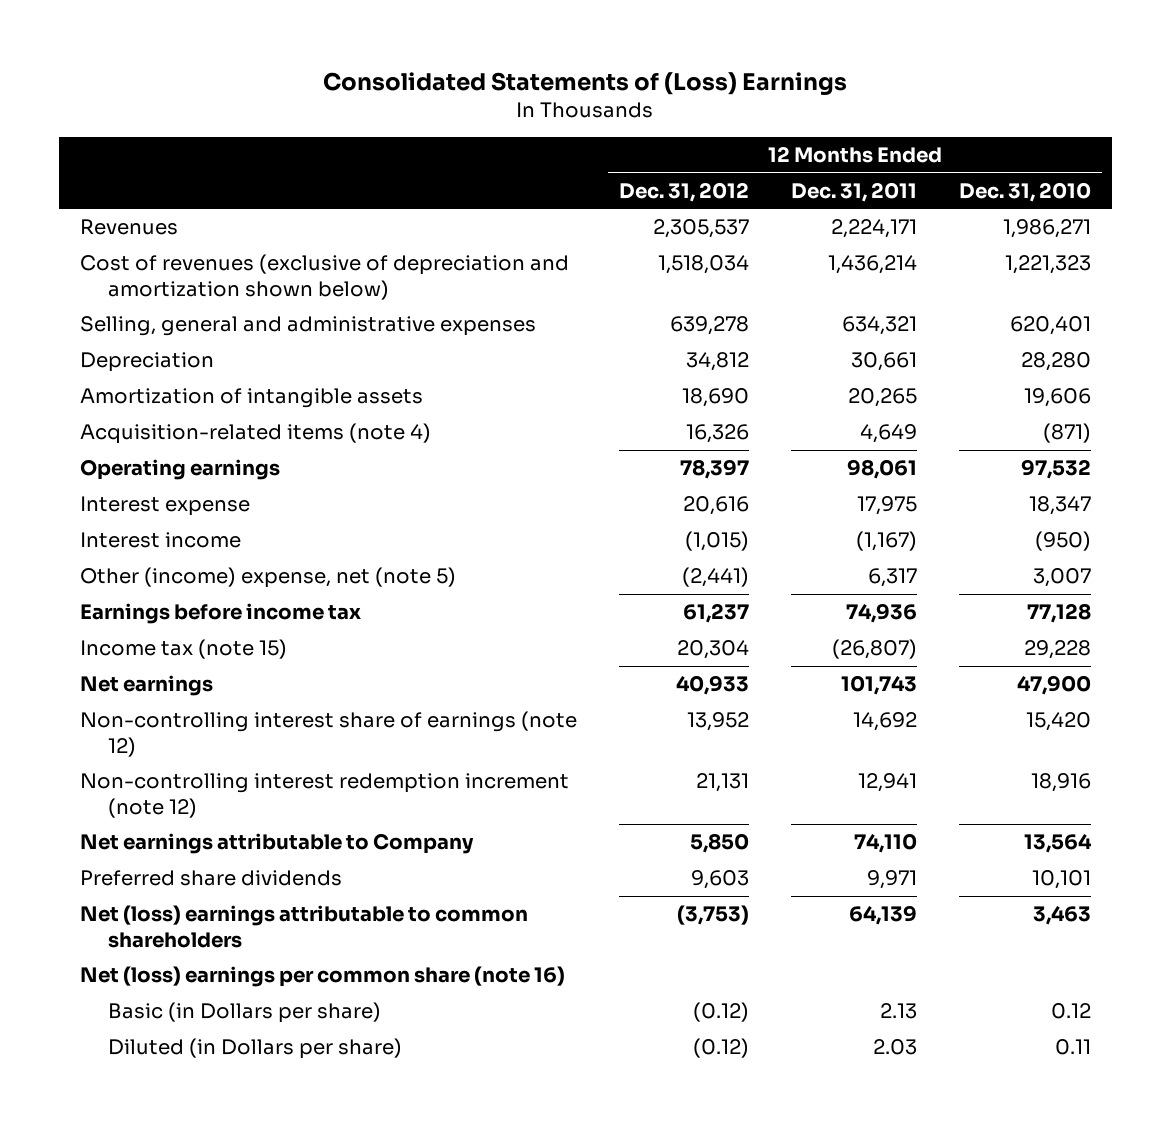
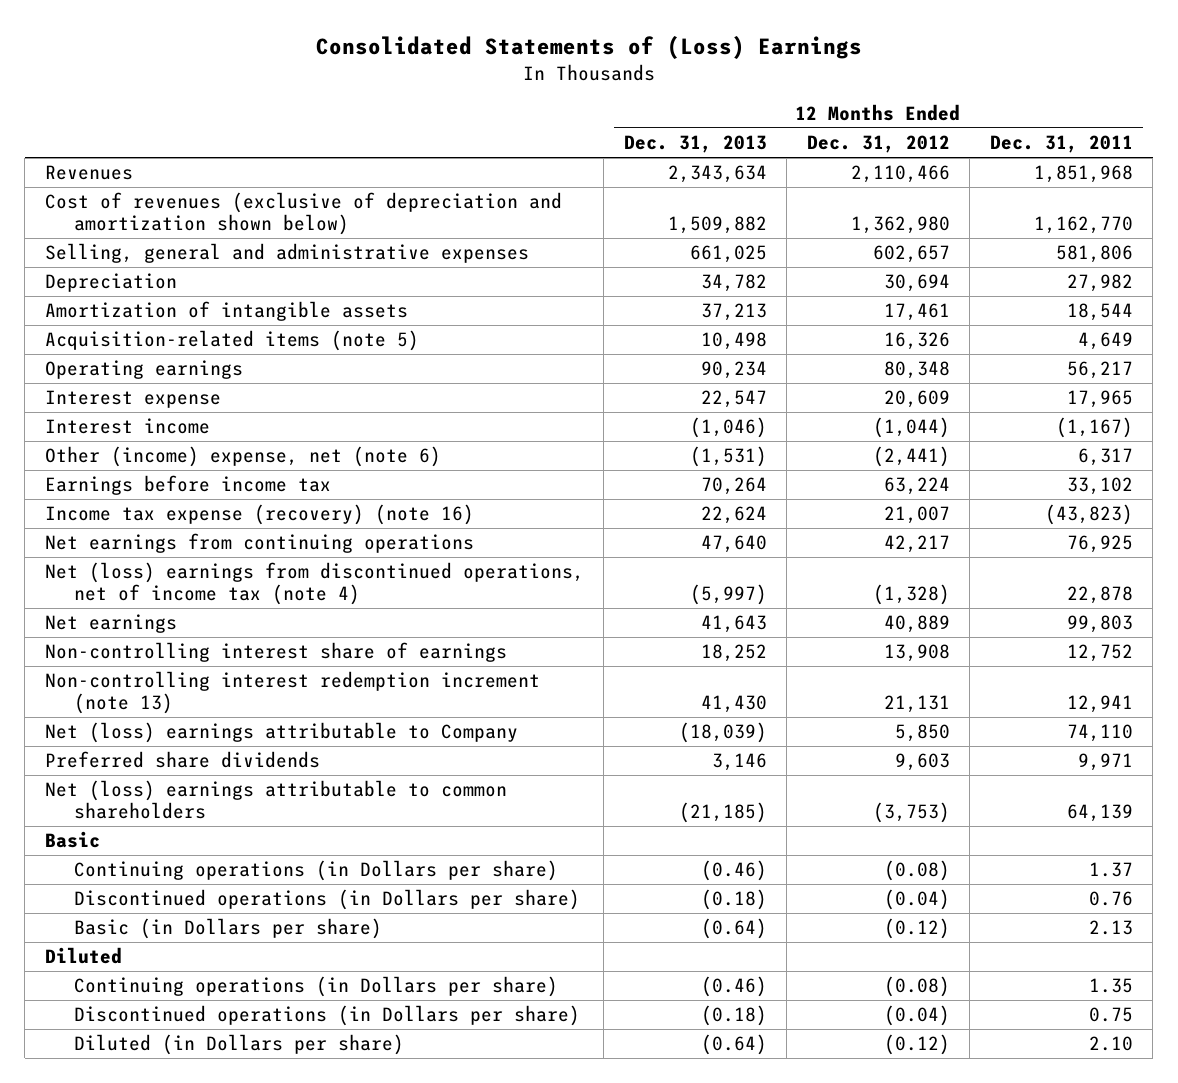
- | 12 Months Ended Dec. 31, 2012 | 12 Months Ended Dec. 31, 2011 | 12 Months Ended Dec. 31, 2010
+ | 12 Months Ended Dec. 31, 2013 | 12 Months Ended Dec. 31, 2012 | 12 Months Ended Dec. 31, 2011
- Revenues | 2,305,537 | 2,224,171 | 1,986,271
- Cost of revenues (exclusive of depreciation and amortization shown below) | 1,518,034 | 1,436,214 | 1,221,323
- Selling, general and administrative expenses | 639,278 | 634,321 | 620,401
- Depreciation | 34,812 | 30,661 | 28,280
- Amortization of intangible assets | 18,690 | 20,265 | 19,606
- Acquisition-related items (note 4) | 16,326 | 4,649 | (871)
- Operating earnings | 78,397 | 98,061 | 97,532
- Interest expense | 20,616 | 17,975 | 18,347
- Interest income | (1,015) | (1,167) | (950)
- Other (income) expense, net (note 5) | (2,441) | 6,317 | 3,007
- Earnings before income tax | 61,237 | 74,936 | 77,128
- Income tax (note 15) | 20,304 | (26,807) | 29,228
- Net earnings | 40,933 | 101,743 | 47,900
- Non-controlling interest share of earnings (note 12) | 13,952 | 14,692 | 15,420
- Non-controlling interest redemption increment (note 12) | 21,131 | 12,941 | 18,916
- Net earnings attributable to Company | 5,850 | 74,110 | 13,564
+ Revenues | 2,343,634 | 2,110,466 | 1,851,968
+ Cost of revenues (exclusive of depreciation and amortization shown below) | 1,509,882 | 1,362,980 | 1,162,770
+ Selling, general and administrative expenses | 661,025 | 602,657 | 581,806
+ Depreciation | 34,782 | 30,694 | 27,982
+ Amortization of intangible assets | 37,213 | 17,461 | 18,544
+ Acquisition-related items (note 5) | 10,498 | 16,326 | 4,649
+ Operating earnings | 90,234 | 80,348 | 56,217
+ Interest expense | 22,547 | 20,609 | 17,965
+ Interest income | (1,046) | (1,044) | (1,167)
+ Other (income) expense, net (note 6) | (1,531) | (2,441) | 6,317
+ Earnings before income tax | 70,264 | 63,224 | 33,102
+ Income tax expense (recovery) (note 16) | 22,624 | 21,007 | (43,823)
+ Net earnings from continuing operations | 47,640 | 42,217 | 76,925
+ Net (loss) earnings from discontinued operations, net of income tax (note 4) | (5,997) | (1,328) | 22,878
+ Net earnings | 41,643 | 40,889 | 99,803
+ Non-controlling interest share of earnings | 18,252 | 13,908 | 12,752
+ Non-controlling interest redemption increment (note 13) | 41,430 | 21,131 | 12,941
+ Net (loss) earnings attributable to Company | (18,039) | 5,850 | 74,110
- Net (loss) earnings per common share (note 16)
+ Basic
+ Continuing operations (in Dollars per share) | (0.46) | (0.08) | 1.37
+ Discontinued operations (in Dollars per share) | (0.18) | (0.04) | 0.76
- Diluted (in Dollars per share) | (0.12) | 2.03 | 0.11
+ Diluted
+ Continuing operations (in Dollars per share) | (0.46) | (0.08) | 1.35
+ Discontinued operations (in Dollars per share) | (0.18) | (0.04) | 0.75
+ Diluted (in Dollars per share) | (0.64) | (0.12) | 2.10

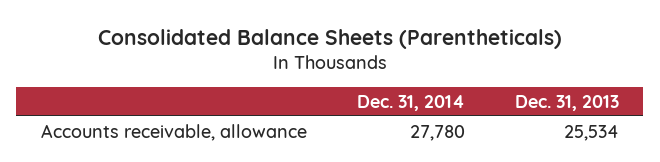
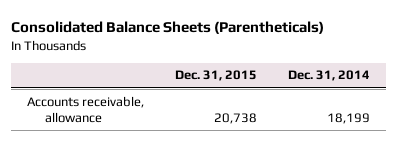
- | Dec. 31, 2014 | Dec. 31, 2013
+ | Dec. 31, 2015 | Dec. 31, 2014
- Accounts receivable, allowance | 27,780 | 25,534
+ Accounts receivable, allowance | 20,738 | 18,199

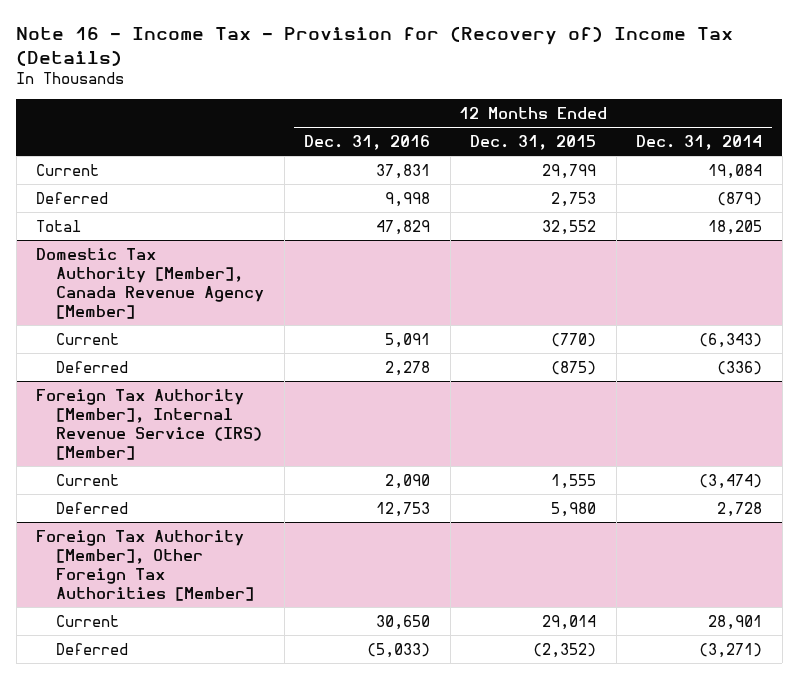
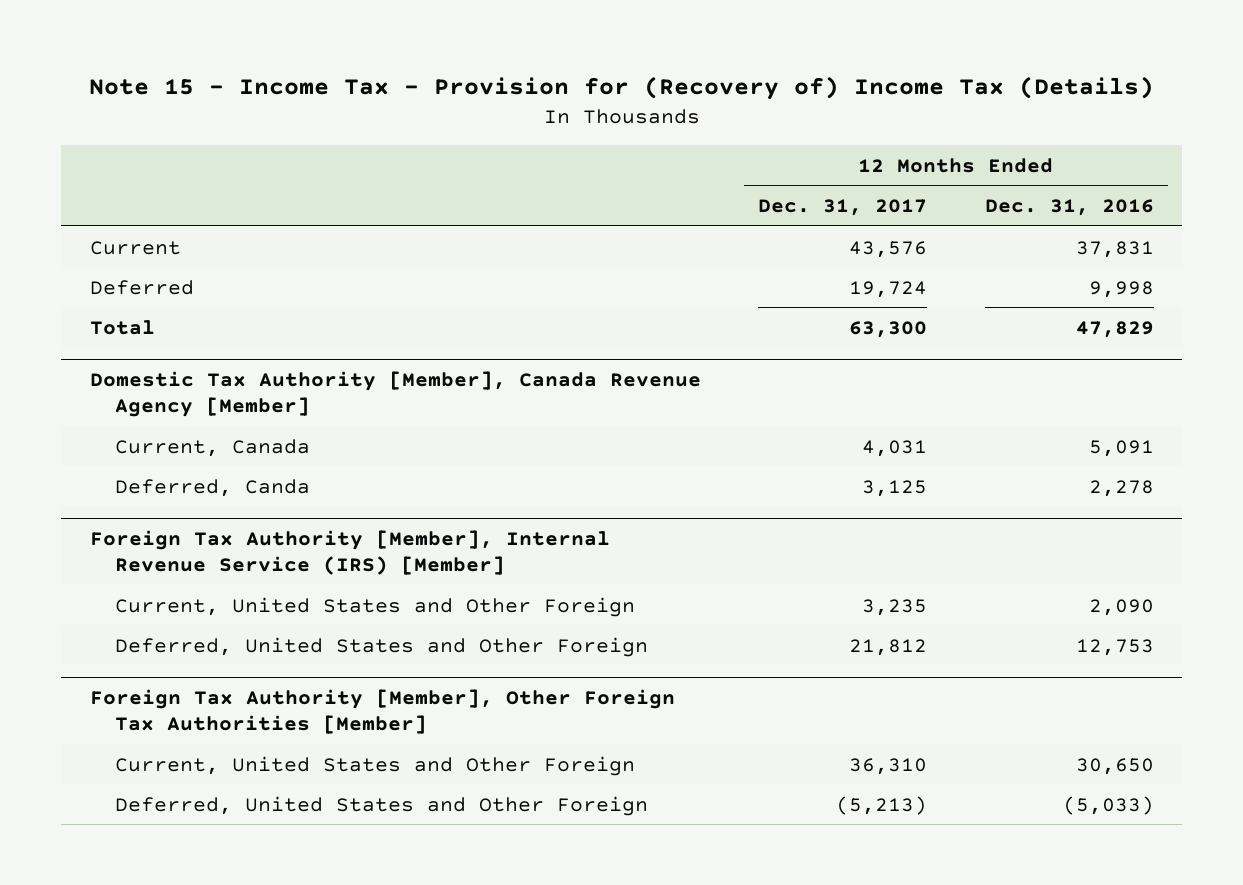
- Note 16 - Income Tax - Provision for (Recovery of) Income Tax (Details)
+ Note 15 - Income Tax - Provision for (Recovery of) Income Tax (Details)
- | 12 Months Ended Dec. 31, 2016 | 12 Months Ended Dec. 31, 2015 | 12 Months Ended Dec. 31, 2014
+ | 12 Months Ended Dec. 31, 2017 | 12 Months Ended Dec. 31, 2016
@ Domestic Tax Authority [Member], Canada Revenue Agency [Member]
- Current | 5,091 | (770) | (6,343)
- Deferred | 2,278 | (875) | (336)
+ Current, Canada | 4,031 | 5,091
+ Deferred, Canda | 3,125 | 2,278
@ Foreign Tax Authority [Member], Internal Revenue Service (IRS) [Member]
- Current | 2,090 | 1,555 | (3,474)
- Deferred | 12,753 | 5,980 | 2,728
+ Current, United States and Other Foreign | 3,235 | 2,090
+ Deferred, United States and Other Foreign | 21,812 | 12,753
@ Foreign Tax Authority [Member], Other Foreign Tax Authorities [Member]
- Current | 30,650 | 29,014 | 28,901
- Deferred | (5,033) | (2,352) | (3,271)
+ Current, United States and Other Foreign | 36,310 | 30,650
+ Deferred, United States and Other Foreign | (5,213) | (5,033)

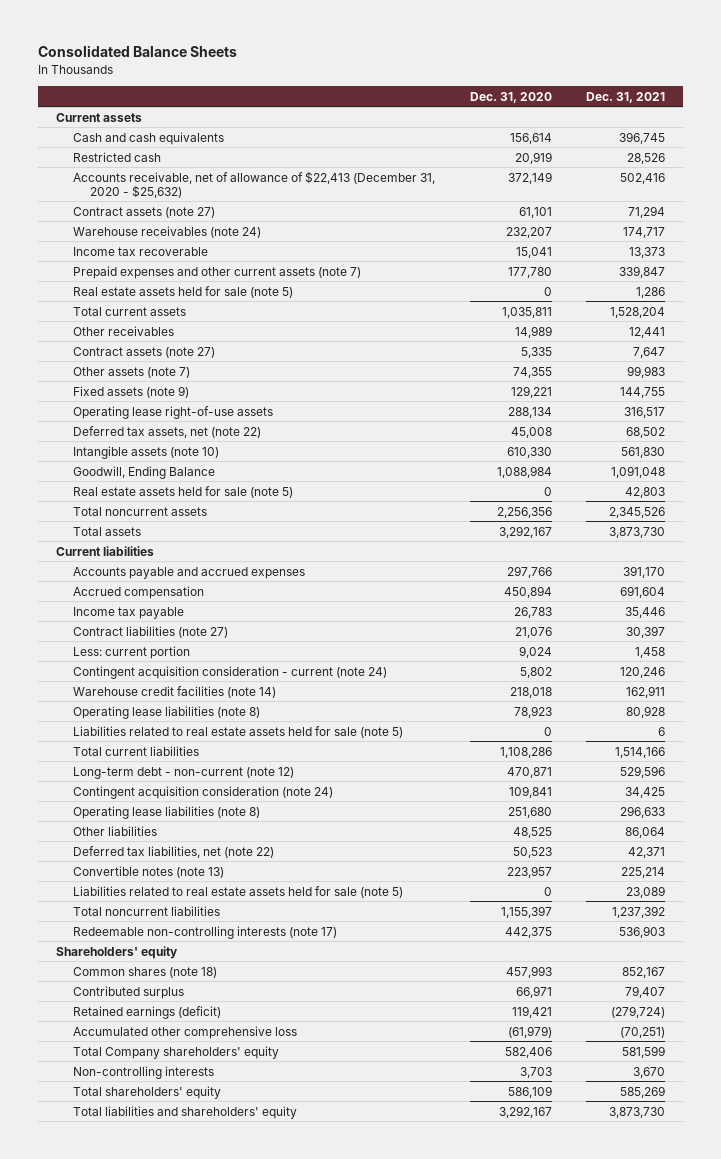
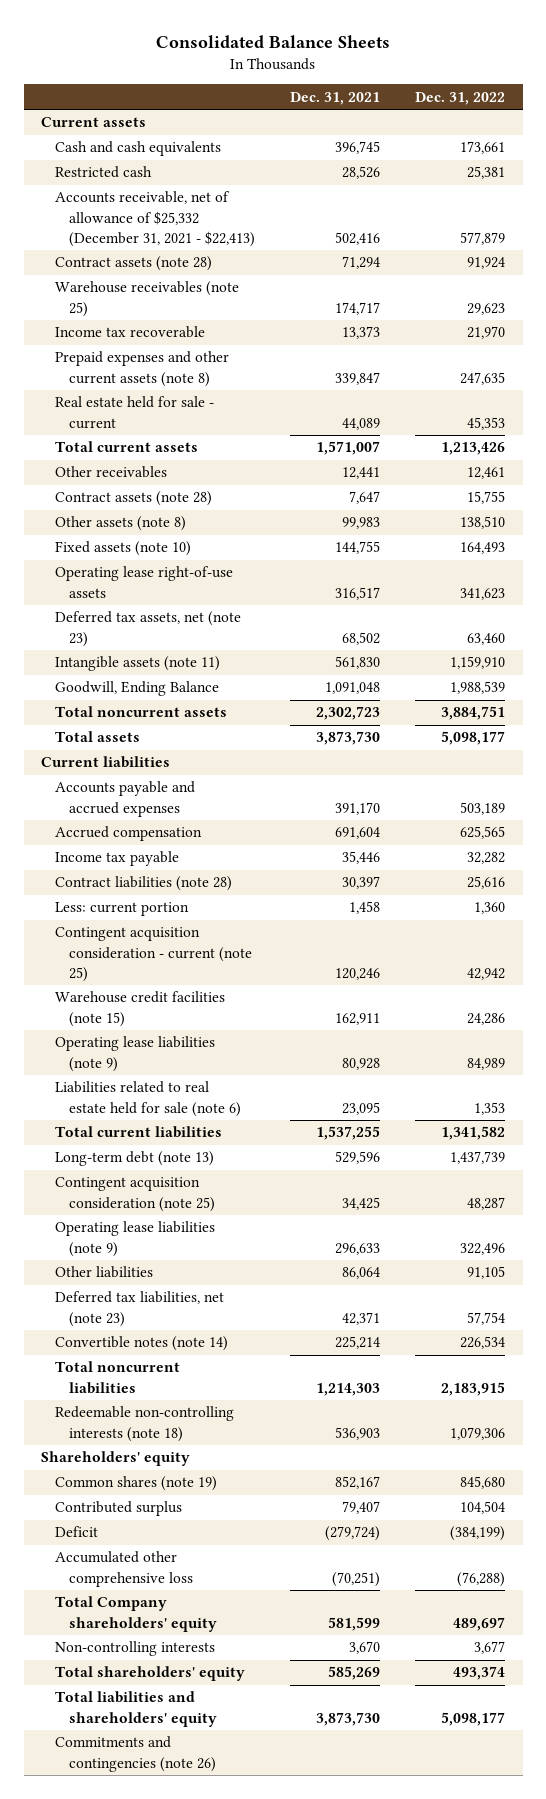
- | Dec. 31, 2020 | Dec. 31, 2021
+ | Dec. 31, 2021 | Dec. 31, 2022
- Accounts receivable, net of allowance of $22,413 (December 31, 2020 - $25,632) | 372,149 | 502,416
- Contract assets (note 27) | 61,101 | 71,294
- Warehouse receivables (note 24) | 232,207 | 174,717
+ Accounts receivable, net of allowance of $25,332 (December 31, 2021 - $22,413) | 502,416 | 577,879
+ Contract assets (note 28) | 71,294 | 91,924
+ Warehouse receivables (note 25) | 174,717 | 29,623
- Prepaid expenses and other current assets (note 7) | 177,780 | 339,847
- Real estate assets held for sale (note 5) | 0 | 1,286
- Total current assets | 1,035,811 | 1,528,204
+ Prepaid expenses and other current assets (note 8) | 339,847 | 247,635
+ Real estate held for sale - current | 44,089 | 45,353
+ Total current assets | 1,571,007 | 1,213,426
- Contract assets (note 27) | 5,335 | 7,647
- Other assets (note 7) | 74,355 | 99,983
- Fixed assets (note 9) | 129,221 | 144,755
+ Contract assets (note 28) | 7,647 | 15,755
+ Other assets (note 8) | 99,983 | 138,510
+ Fixed assets (note 10) | 144,755 | 164,493
- Deferred tax assets, net (note 22) | 45,008 | 68,502
- Intangible assets (note 10) | 610,330 | 561,830
+ Deferred tax assets, net (note 23) | 68,502 | 63,460
+ Intangible assets (note 11) | 561,830 | 1,159,910
- Real estate assets held for sale (note 5) | 0 | 42,803
- Total noncurrent assets | 2,256,356 | 2,345,526
+ Total noncurrent assets | 2,302,723 | 3,884,751
- Contract liabilities (note 27) | 21,076 | 30,397
+ Contract liabilities (note 28) | 30,397 | 25,616
- Contingent acquisition consideration - current (note 24) | 5,802 | 120,246
- Warehouse credit facilities (note 14) | 218,018 | 162,911
- Operating lease liabilities (note 8) | 78,923 | 80,928
- Liabilities related to real estate assets held for sale (note 5) | 0 | 6
- Total current liabilities | 1,108,286 | 1,514,166
- Long-term debt - non-current (note 12) | 470,871 | 529,596
- Contingent acquisition consideration (note 24) | 109,841 | 34,425
- Operating lease liabilities (note 8) | 251,680 | 296,633
+ Contingent acquisition consideration - current (note 25) | 120,246 | 42,942
+ Warehouse credit facilities (note 15) | 162,911 | 24,286
+ Operating lease liabilities (note 9) | 80,928 | 84,989
+ Liabilities related to real estate held for sale (note 6) | 23,095 | 1,353
+ Total current liabilities | 1,537,255 | 1,341,582
+ Long-term debt (note 13) | 529,596 | 1,437,739
+ Contingent acquisition consideration (note 25) | 34,425 | 48,287
+ Operating lease liabilities (note 9) | 296,633 | 322,496
- Deferred tax liabilities, net (note 22) | 50,523 | 42,371
- Convertible notes (note 13) | 223,957 | 225,214
- Liabilities related to real estate assets held for sale (note 5) | 0 | 23,089
- Total noncurrent liabilities | 1,155,397 | 1,237,392
- Redeemable non-controlling interests (note 17) | 442,375 | 536,903
+ Deferred tax liabilities, net (note 23) | 42,371 | 57,754
+ Convertible notes (note 14) | 225,214 | 226,534
+ Total noncurrent liabilities | 1,214,303 | 2,183,915
+ Redeemable non-controlling interests (note 18) | 536,903 | 1,079,306
- Common shares (note 18) | 457,993 | 852,167
+ Common shares (note 19) | 852,167 | 845,680
- Retained earnings (deficit) | 119,421 | (279,724)
+ Deficit | (279,724) | (384,199)
+ Commitments and contingencies (note 26)

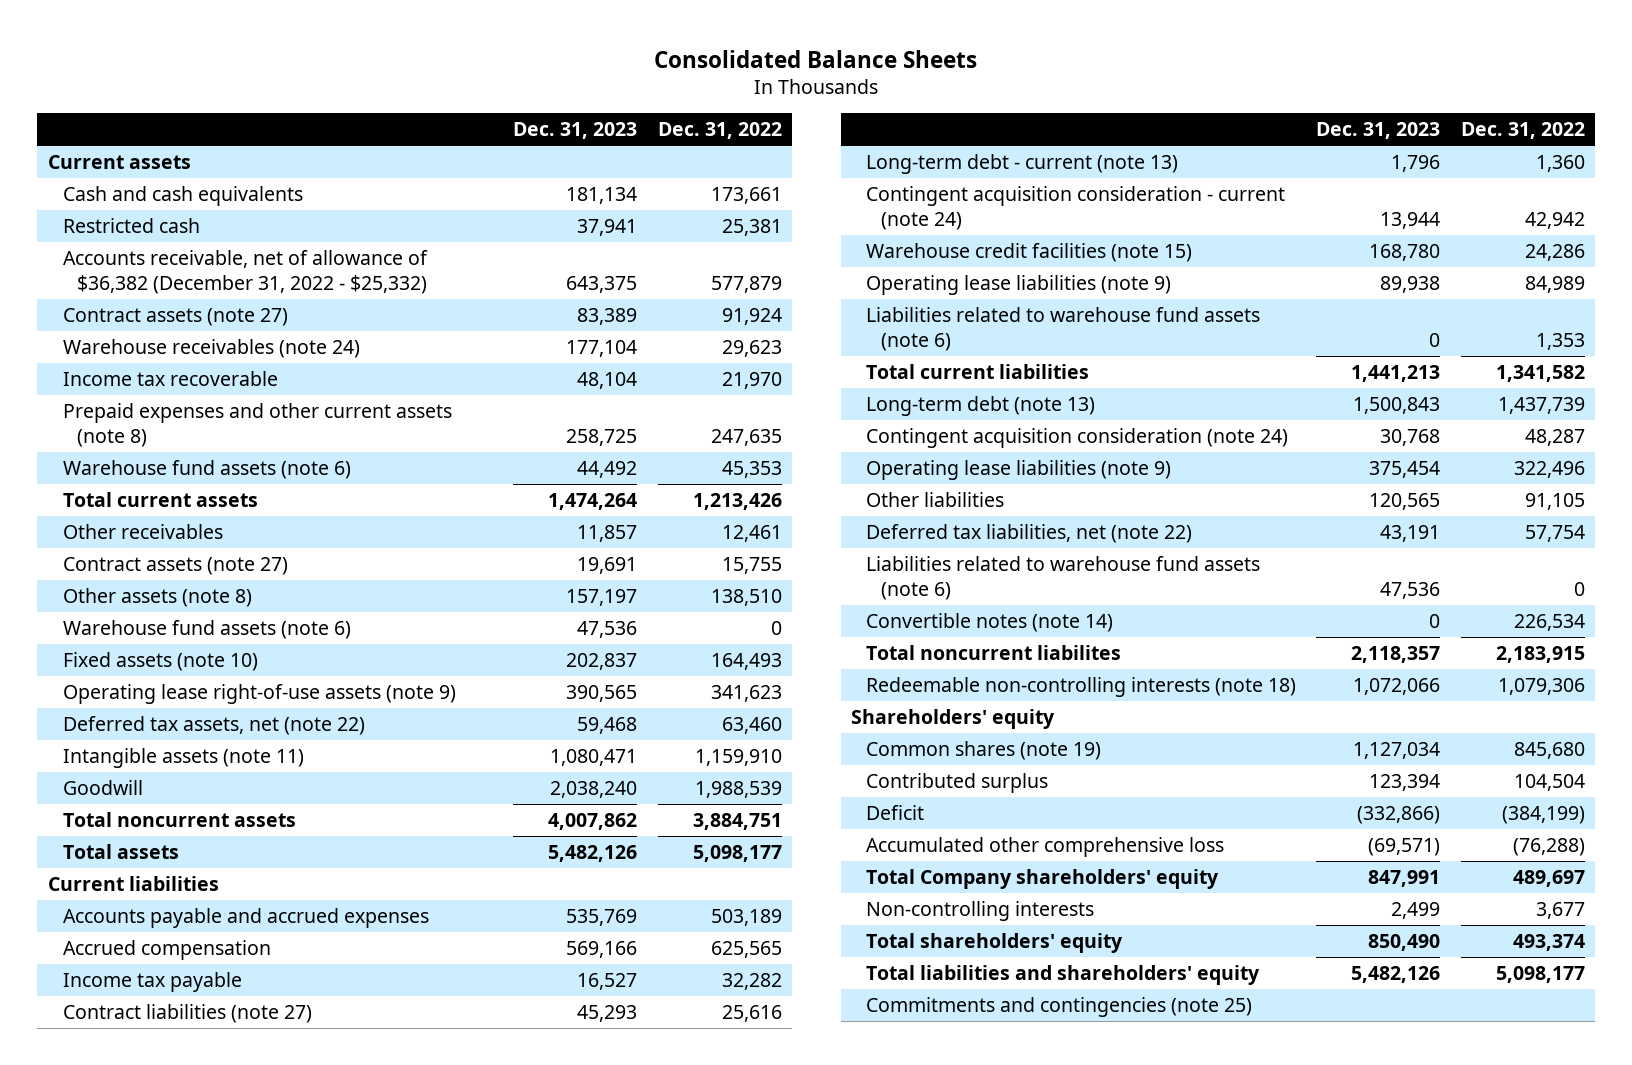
- | Dec. 31, 2021 | Dec. 31, 2022
+ | Dec. 31, 2023 | Dec. 31, 2022
- Accounts receivable, net of allowance of $25,332 (December 31, 2021 - $22,413) | 502,416 | 577,879
- Contract assets (note 28) | 71,294 | 91,924
- Warehouse receivables (note 25) | 174,717 | 29,623
+ Accounts receivable, net of allowance of $36,382 (December 31, 2022 - $25,332) | 643,375 | 577,879
+ Contract assets (note 27) | 83,389 | 91,924
+ Warehouse receivables (note 24) | 177,104 | 29,623
- Real estate held for sale - current | 44,089 | 45,353
+ Warehouse fund assets (note 6) | 44,492 | 45,353
- Contract assets (note 28) | 7,647 | 15,755
+ Contract assets (note 27) | 19,691 | 15,755
+ Warehouse fund assets (note 6) | 47,536 | 0
- Operating lease right-of-use assets | 316,517 | 341,623
- Deferred tax assets, net (note 23) | 68,502 | 63,460
+ Operating lease right-of-use assets (note 9) | 390,565 | 341,623
+ Deferred tax assets, net (note 22) | 59,468 | 63,460
- Goodwill, Ending Balance | 1,091,048 | 1,988,539
+ Goodwill | 2,038,240 | 1,988,539
- Contract liabilities (note 28) | 30,397 | 25,616
- Less: current portion | 1,458 | 1,360
- Contingent acquisition consideration - current (note 25) | 120,246 | 42,942
+ Contract liabilities (note 27) | 45,293 | 25,616
+ Long-term debt - current (note 13) | 1,796 | 1,360
+ Contingent acquisition consideration - current (note 24) | 13,944 | 42,942
- Liabilities related to real estate held for sale (note 6) | 23,095 | 1,353
+ Liabilities related to warehouse fund assets (note 6) | 0 | 1,353
- Contingent acquisition consideration (note 25) | 34,425 | 48,287
+ Contingent acquisition consideration (note 24) | 30,768 | 48,287
- Deferred tax liabilities, net (note 23) | 42,371 | 57,754
+ Deferred tax liabilities, net (note 22) | 43,191 | 57,754
+ Liabilities related to warehouse fund assets (note 6) | 47,536 | 0
- Total noncurrent liabilities | 1,214,303 | 2,183,915
+ Total noncurrent liabilites | 2,118,357 | 2,183,915
- Commitments and contingencies (note 26)
+ Commitments and contingencies (note 25)

